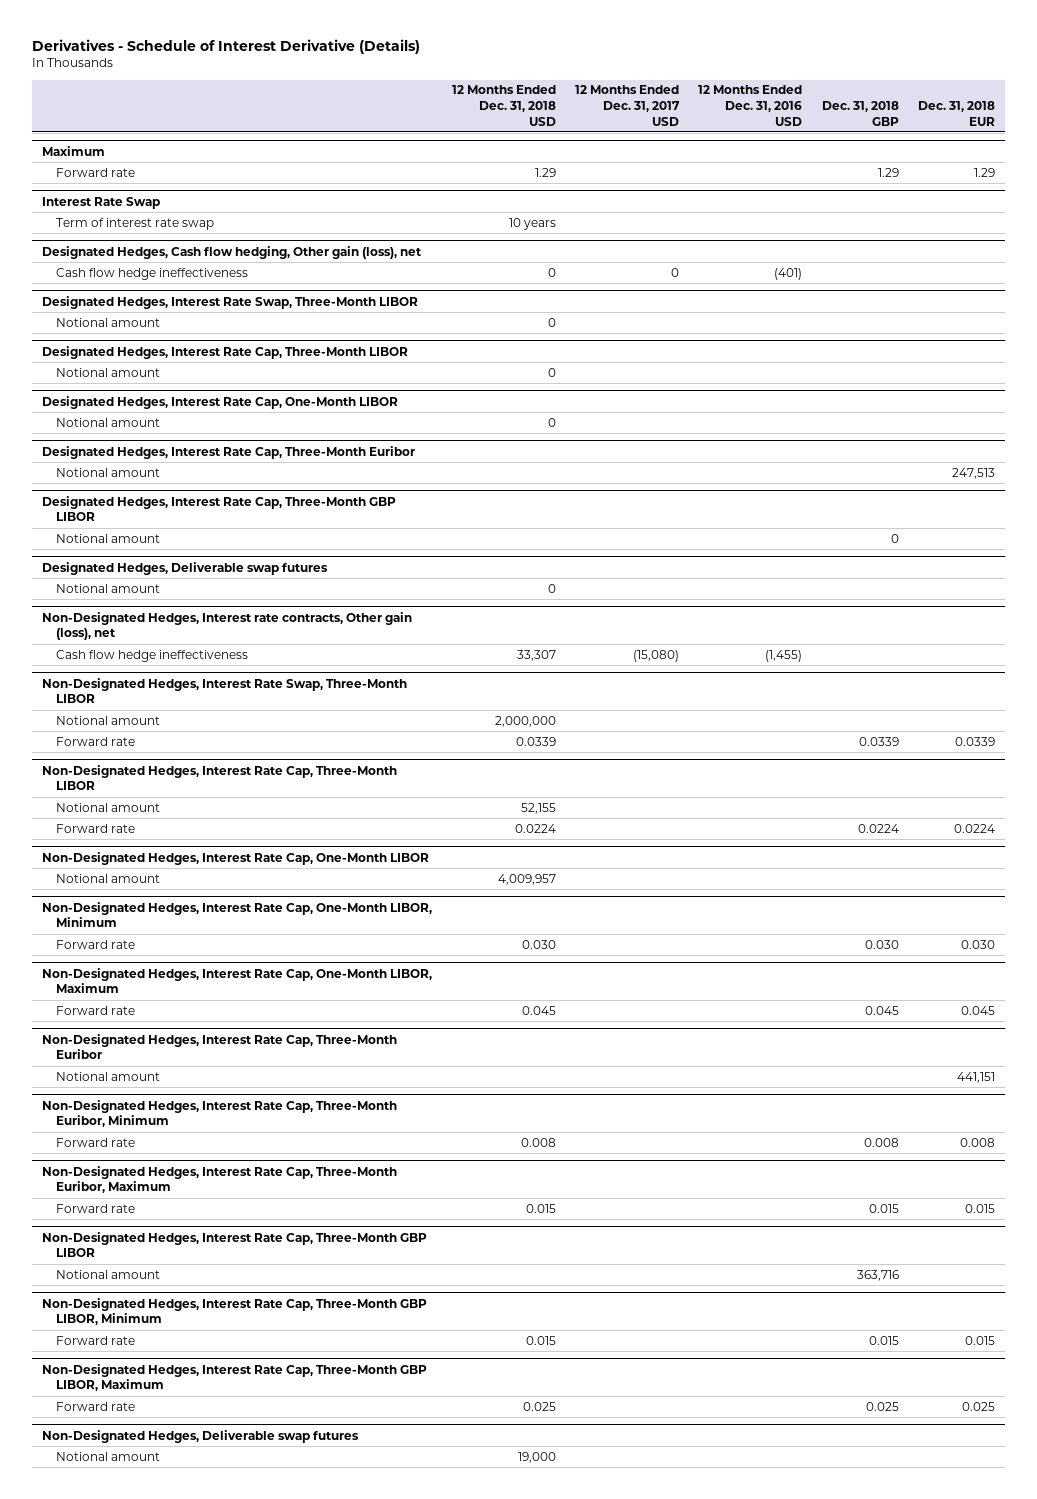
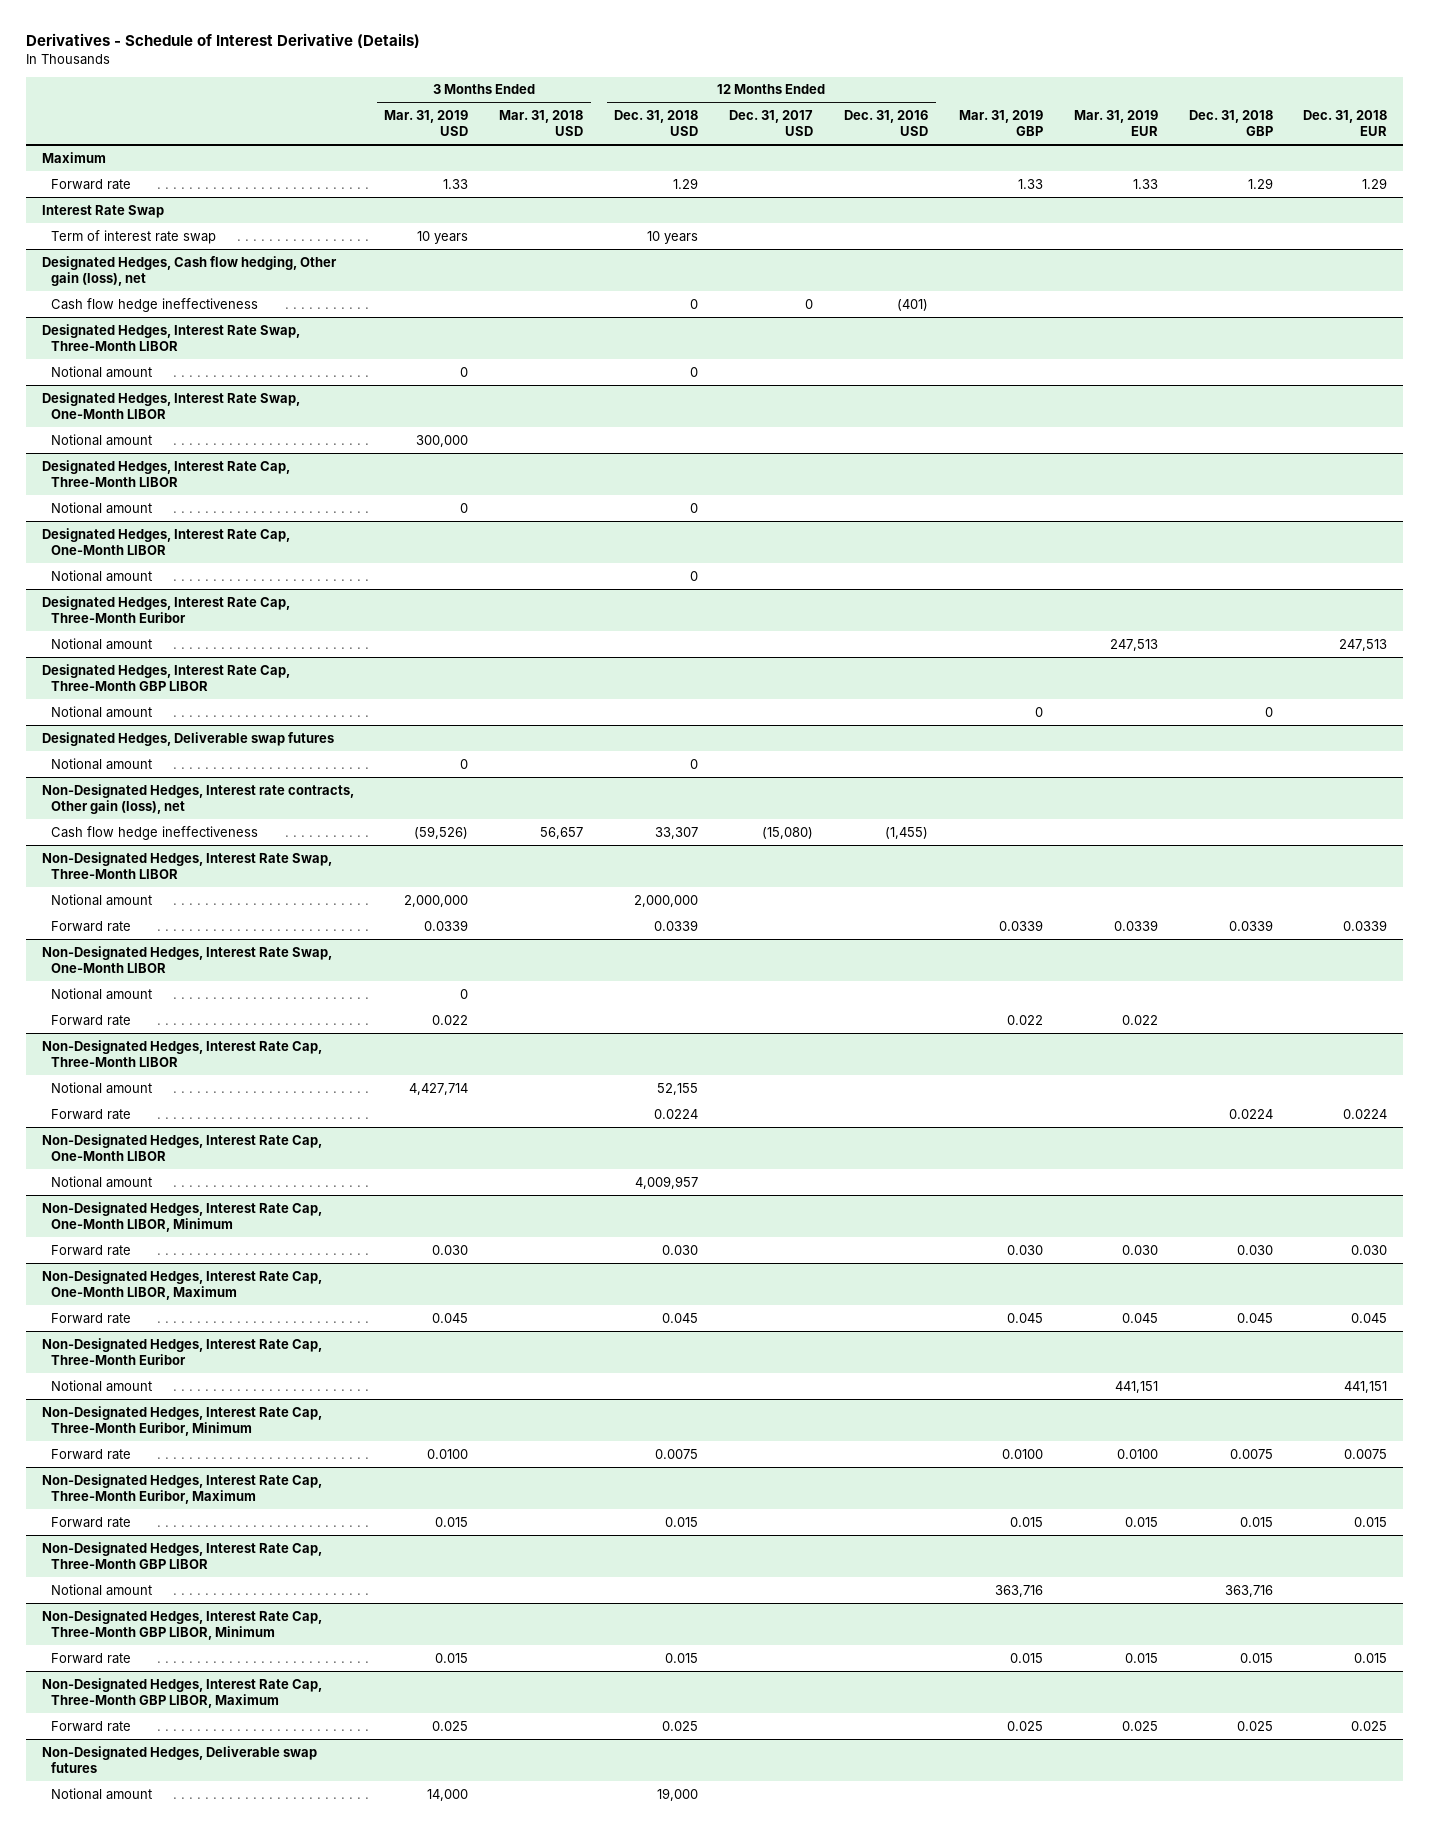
- | 12 Months Ended Dec. 31, 2018 USD | 12 Months Ended Dec. 31, 2017 USD | 12 Months Ended Dec. 31, 2016 USD | Dec. 31, 2018 GBP | Dec. 31, 2018 EUR
+ | 3 Months Ended Mar. 31, 2019 USD | 3 Months Ended Mar. 31, 2018 USD | 12 Months Ended Dec. 31, 2018 USD | 12 Months Ended Dec. 31, 2017 USD | 12 Months Ended Dec. 31, 2016 USD | Mar. 31, 2019 GBP | Mar. 31, 2019 EUR | Dec. 31, 2018 GBP | Dec. 31, 2018 EUR
+ Designated Hedges, Interest Rate Swap, One-Month LIBOR
+ Notional amount | 300,000 | | | | | | | |
+ Non-Designated Hedges, Interest Rate Swap, One-Month LIBOR
+ Notional amount | 0 | | | | | | | |
+ Forward rate | 0.022 | | | | | 0.022 | 0.022 | |
@ Non-Designated Hedges, Interest Rate Cap, Three-Month Euribor, Minimum
- Forward rate | 0.008 | | | 0.008 | 0.008
+ Forward rate | 0.0100 | | 0.0075 | | | 0.0100 | 0.0100 | 0.0075 | 0.0075

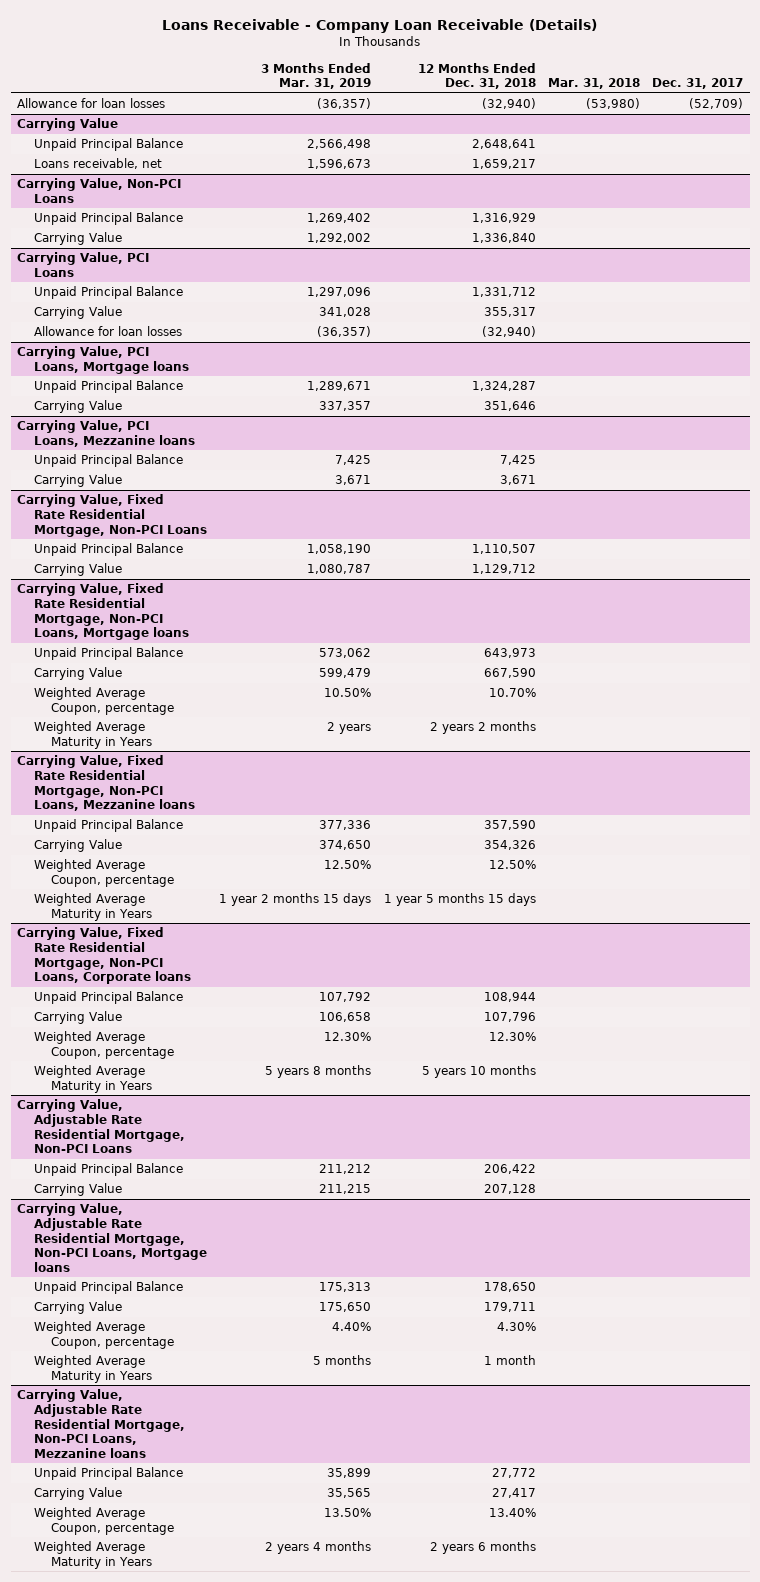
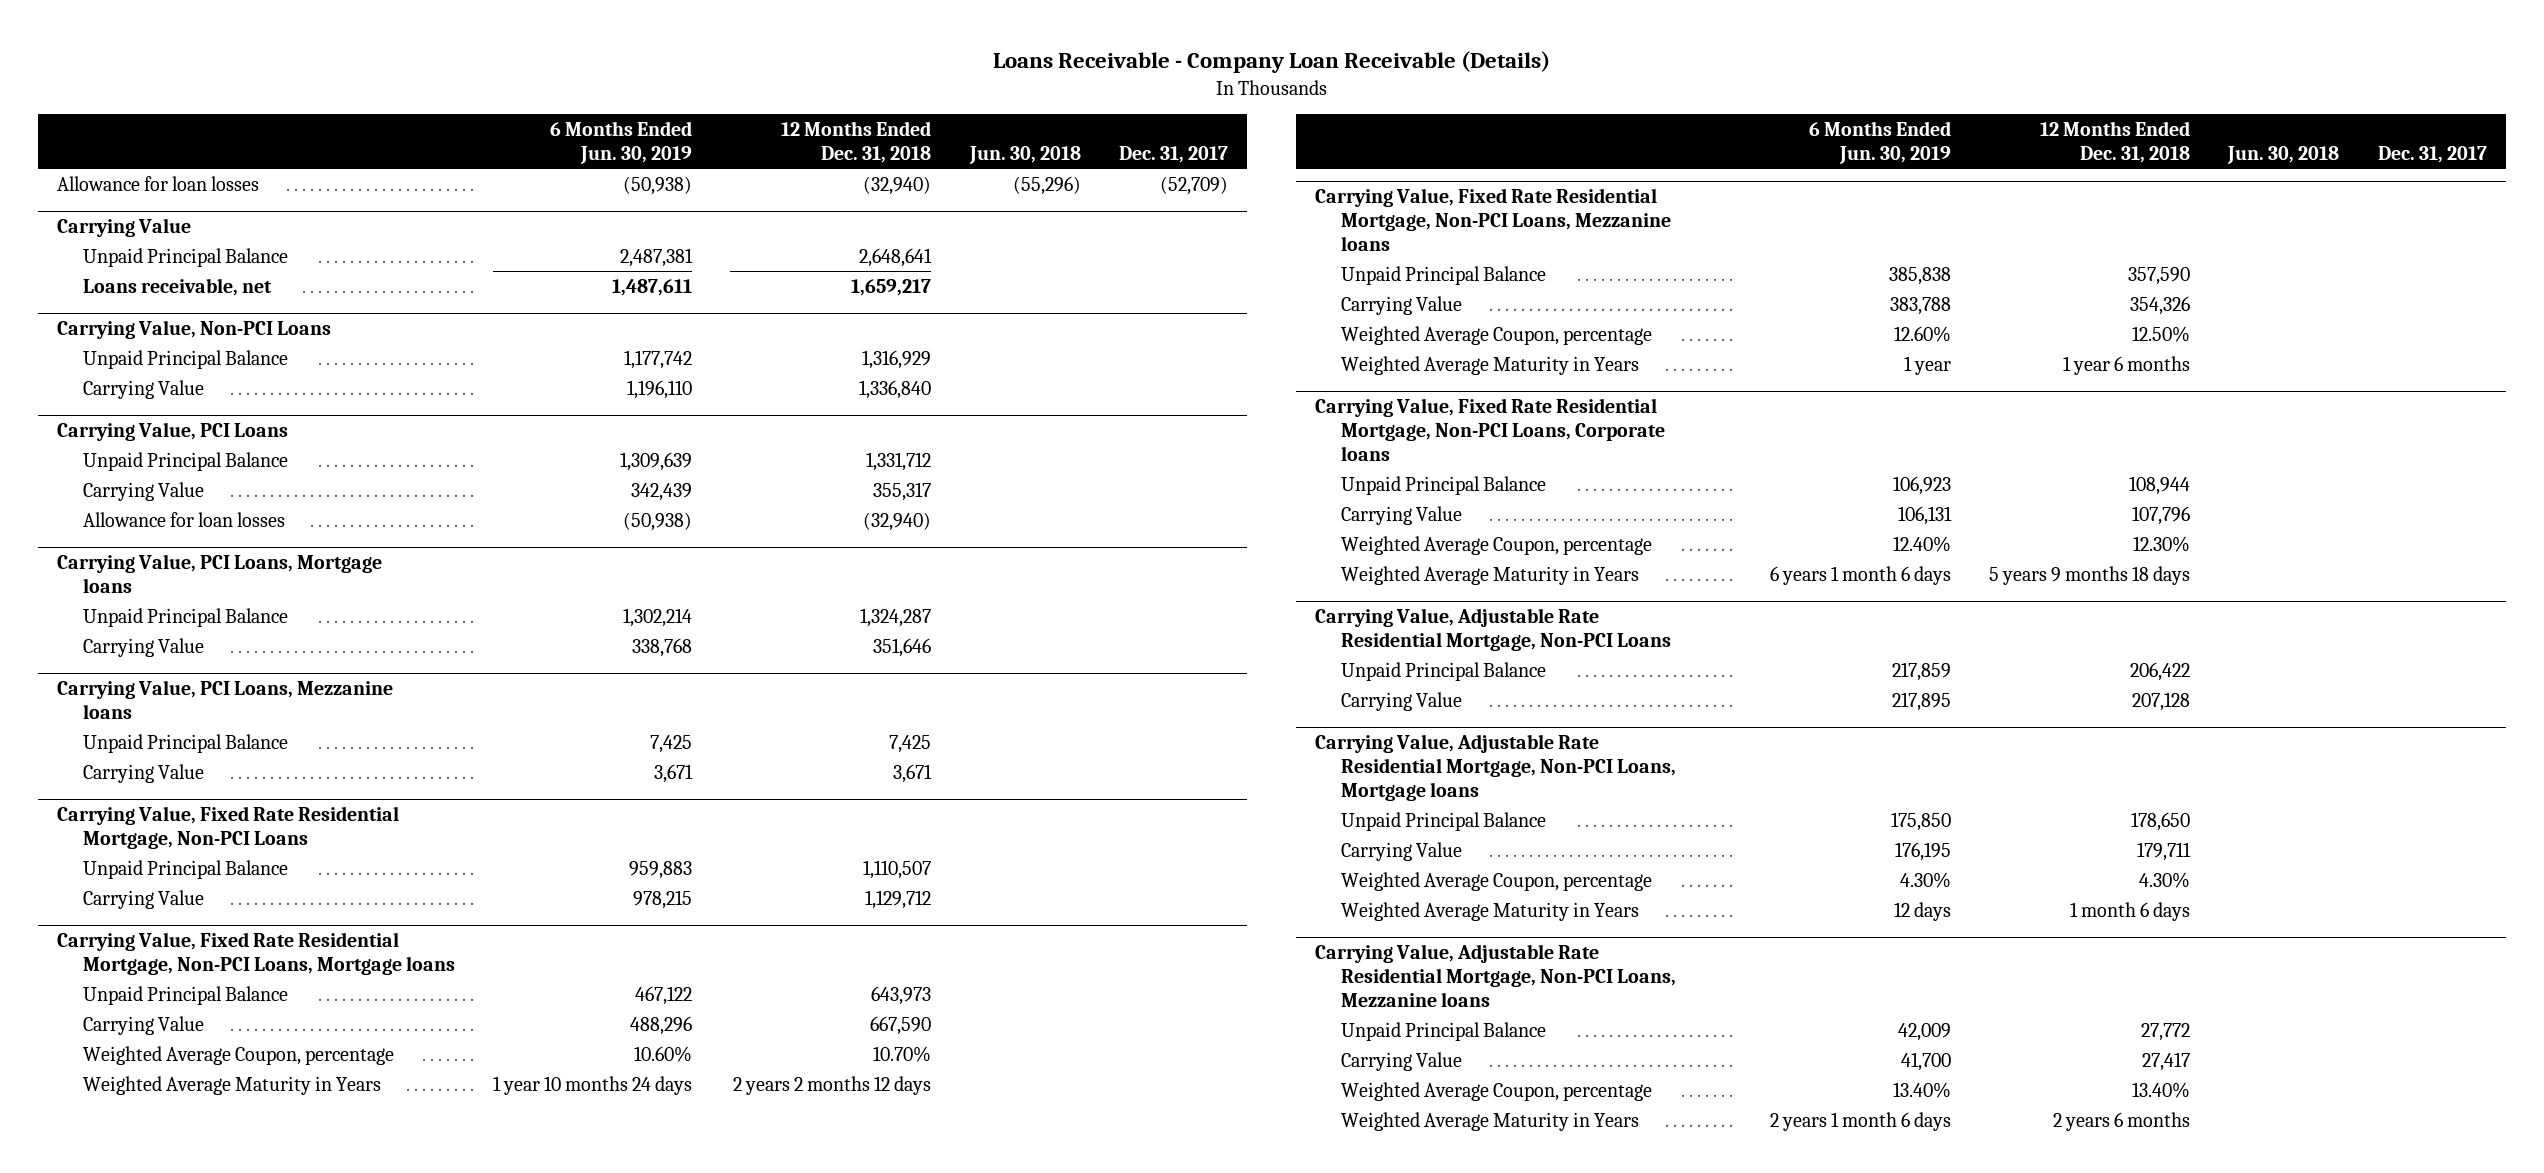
- | 3 Months Ended Mar. 31, 2019 | 12 Months Ended Dec. 31, 2018 | Mar. 31, 2018 | Dec. 31, 2017
+ | 6 Months Ended Jun. 30, 2019 | 12 Months Ended Dec. 31, 2018 | Jun. 30, 2018 | Dec. 31, 2017
@ Carrying Value, Fixed Rate Residential Mortgage, Non-PCI Loans, Mortgage loans
- Weighted Average Maturity in Years | 2 years | 2 years 2 months | |
+ Weighted Average Maturity in Years | 1 year 10 months 24 days | 2 years 2 months 12 days | |
@ Carrying Value, Fixed Rate Residential Mortgage, Non-PCI Loans, Mezzanine loans
- Weighted Average Maturity in Years | 1 year 2 months 15 days | 1 year 5 months 15 days | |
+ Weighted Average Maturity in Years | 1 year | 1 year 6 months | |
@ Carrying Value, Fixed Rate Residential Mortgage, Non-PCI Loans, Corporate loans
- Weighted Average Maturity in Years | 5 years 8 months | 5 years 10 months | |
+ Weighted Average Maturity in Years | 6 years 1 month 6 days | 5 years 9 months 18 days | |
@ Carrying Value, Adjustable Rate Residential Mortgage, Non-PCI Loans, Mortgage loans
- Weighted Average Maturity in Years | 5 months | 1 month | |
+ Weighted Average Maturity in Years | 12 days | 1 month 6 days | |

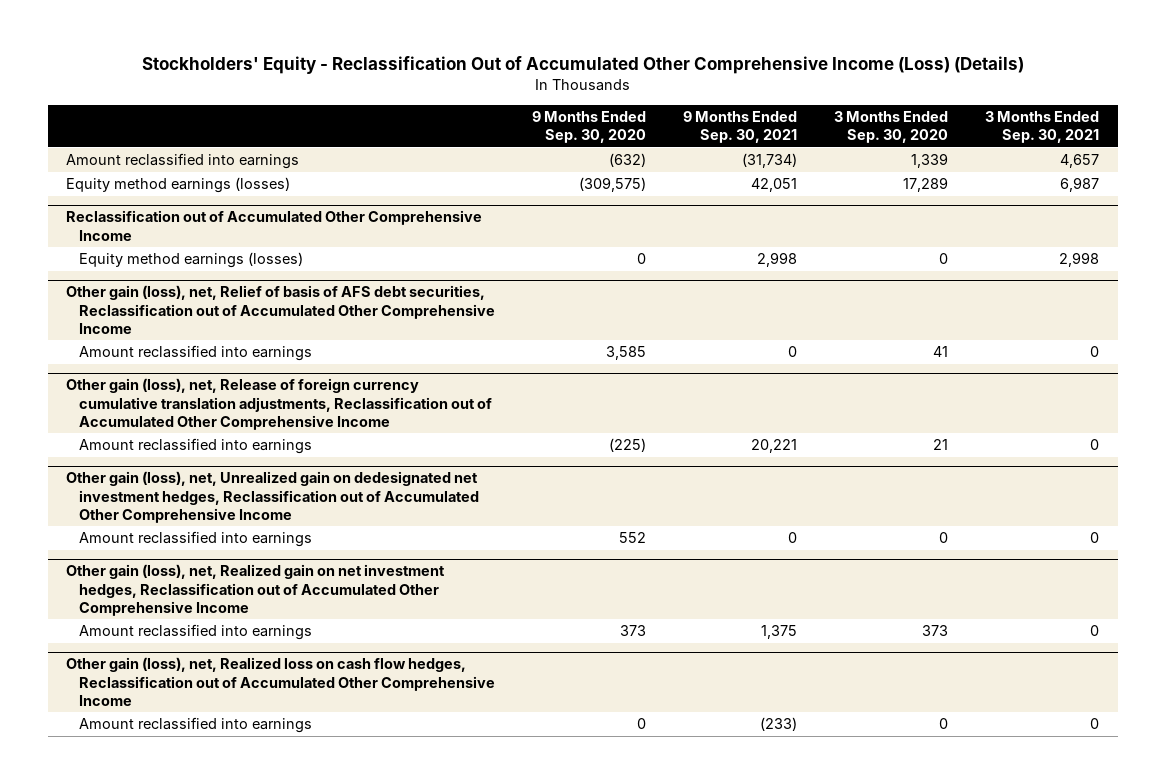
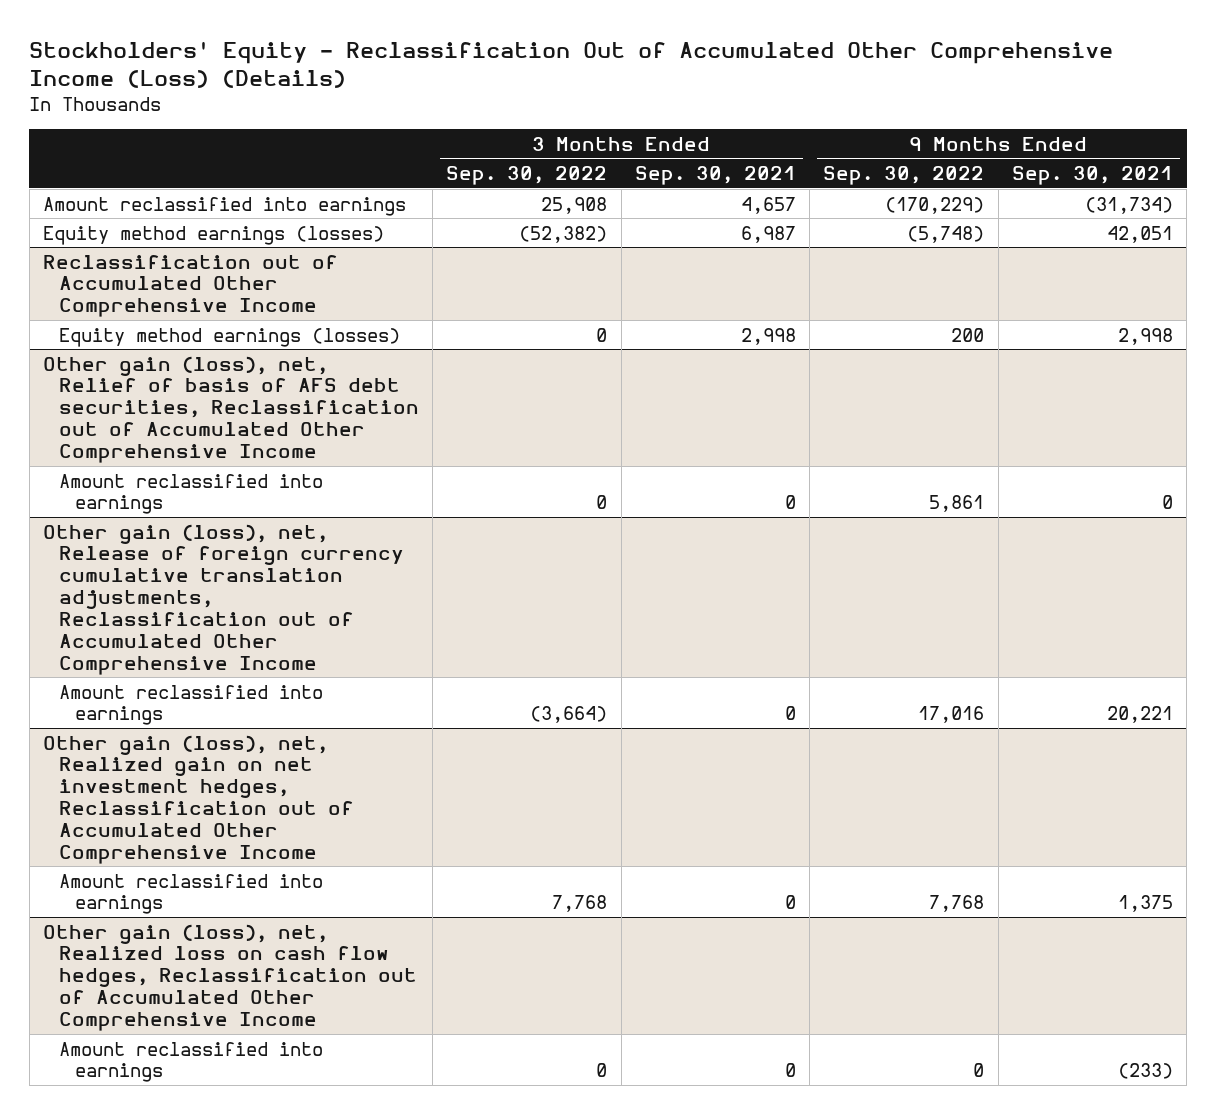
- | 9 Months Ended Sep. 30, 2020 | 9 Months Ended Sep. 30, 2021 | 3 Months Ended Sep. 30, 2020 | 3 Months Ended Sep. 30, 2021
+ | 3 Months Ended Sep. 30, 2022 | 3 Months Ended Sep. 30, 2021 | 9 Months Ended Sep. 30, 2022 | 9 Months Ended Sep. 30, 2021
- Other gain (loss), net, Unrealized gain on dedesignated net investment hedges, Reclassification out of Accumulated Other Comprehensive Income
- Amount reclassified into earnings | 552 | 0 | 0 | 0

